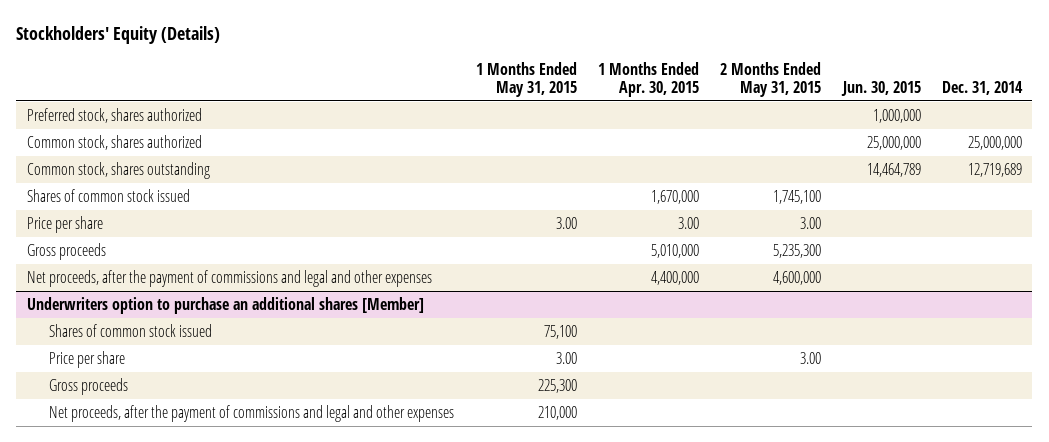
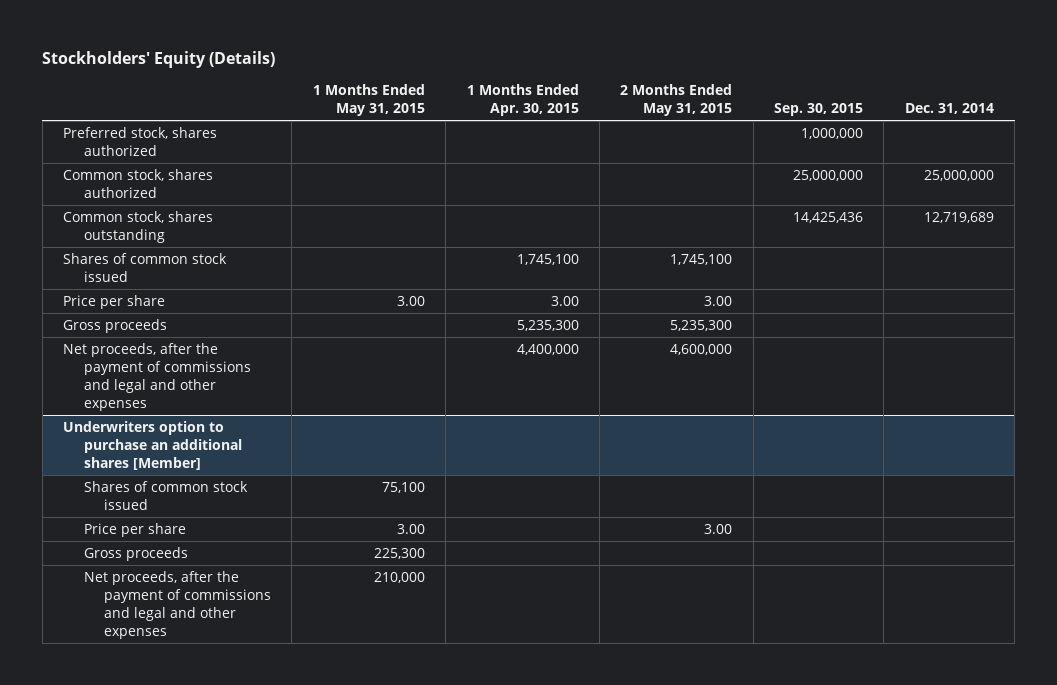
- | 1 Months Ended May 31, 2015 | 1 Months Ended Apr. 30, 2015 | 2 Months Ended May 31, 2015 | Jun. 30, 2015 | Dec. 31, 2014
+ | 1 Months Ended May 31, 2015 | 1 Months Ended Apr. 30, 2015 | 2 Months Ended May 31, 2015 | Sep. 30, 2015 | Dec. 31, 2014
- Shares of common stock issued | | 1,670,000 | 1,745,100 | |
+ Shares of common stock issued | | 1,745,100 | 1,745,100 | |
- Gross proceeds | | 5,010,000 | 5,235,300 | |
+ Gross proceeds | | 5,235,300 | 5,235,300 | |

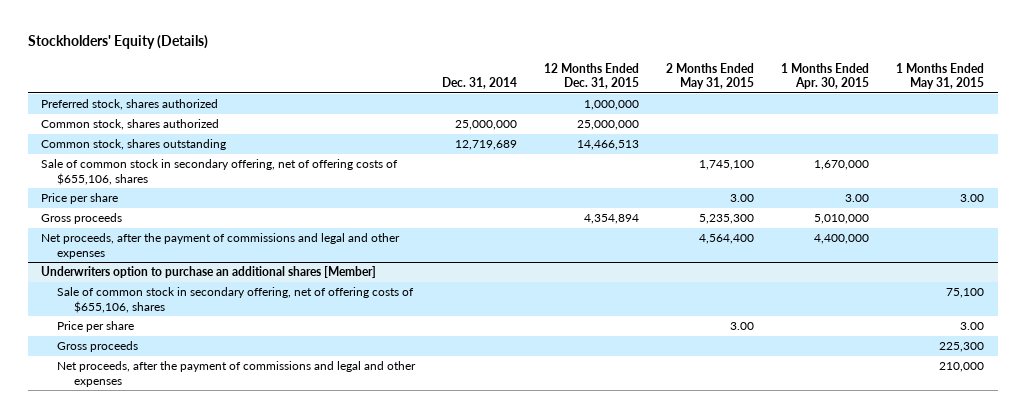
- | 1 Months Ended May 31, 2015 | 1 Months Ended Apr. 30, 2015 | 2 Months Ended May 31, 2015 | Sep. 30, 2015 | Dec. 31, 2014
+ | Dec. 31, 2014 | 12 Months Ended Dec. 31, 2015 | 2 Months Ended May 31, 2015 | 1 Months Ended Apr. 30, 2015 | 1 Months Ended May 31, 2015
- Shares of common stock issued | | 1,745,100 | 1,745,100 | |
+ Sale of common stock in secondary offering, net of offering costs of $655,106, shares | | | 1,745,100 | 1,670,000 |
- Gross proceeds | | 5,235,300 | 5,235,300 | |
- Net proceeds, after the payment of commissions and legal and other expenses | | 4,400,000 | 4,600,000 | |
+ Gross proceeds | | 4,354,894 | 5,235,300 | 5,010,000 |
+ Net proceeds, after the payment of commissions and legal and other expenses | | | 4,564,400 | 4,400,000 |
@ Underwriters option to purchase an additional shares [Member]
- Shares of common stock issued | 75,100 | | | |
+ Sale of common stock in secondary offering, net of offering costs of $655,106, shares | | | | | 75,100

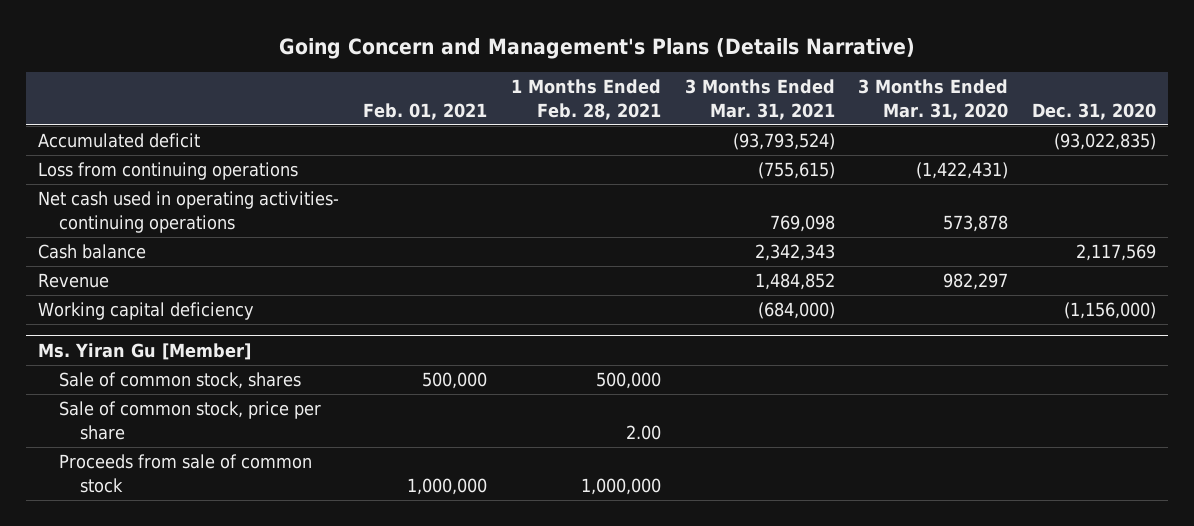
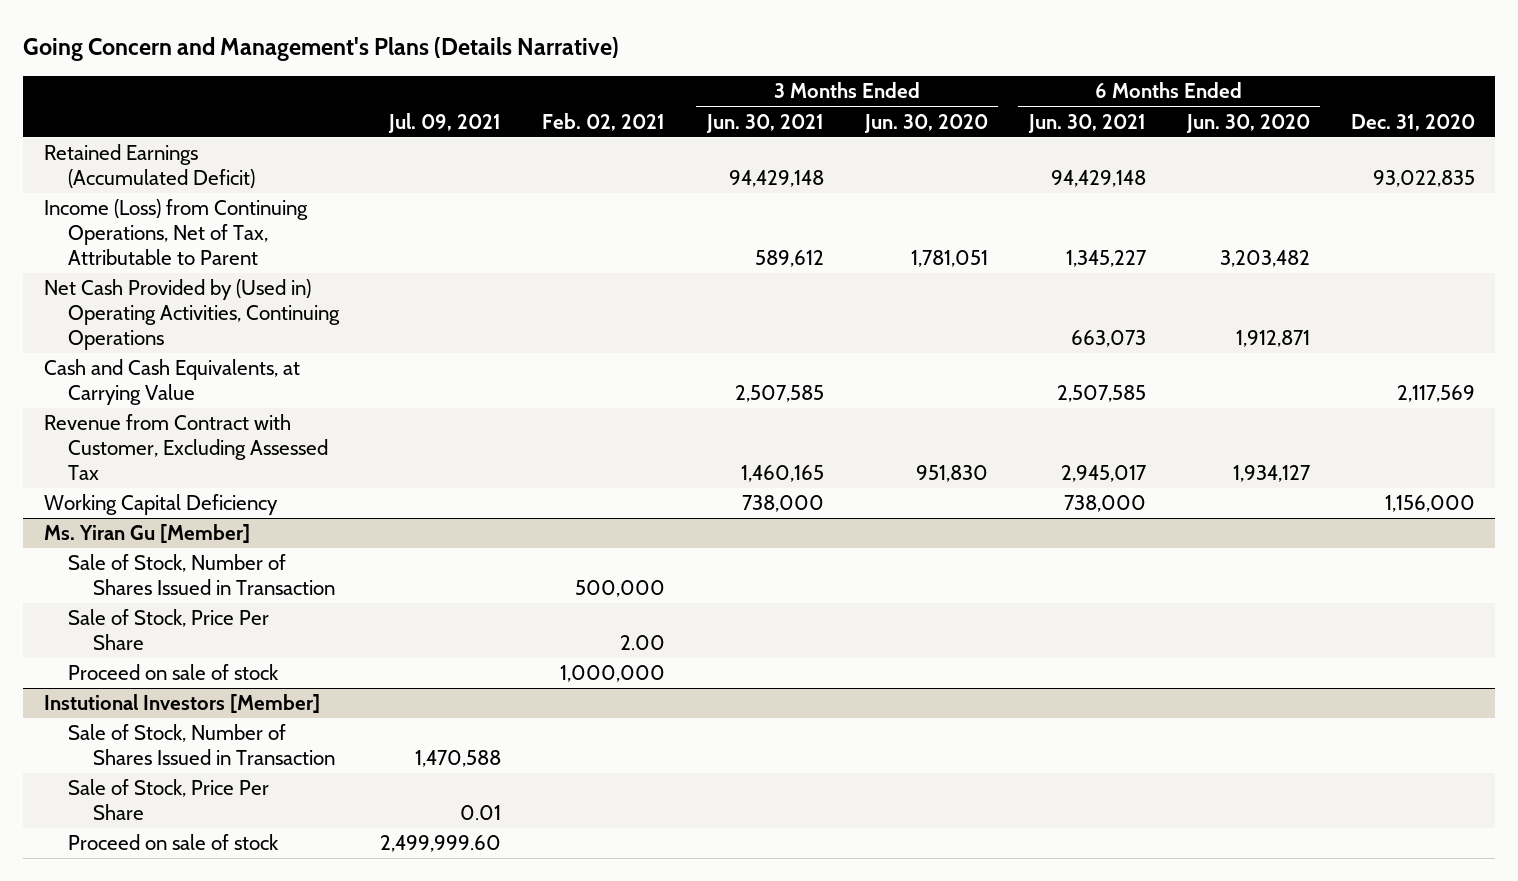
- | Feb. 01, 2021 | 1 Months Ended Feb. 28, 2021 | 3 Months Ended Mar. 31, 2021 | 3 Months Ended Mar. 31, 2020 | Dec. 31, 2020
+ | Jul. 09, 2021 | Feb. 02, 2021 | 3 Months Ended Jun. 30, 2021 | 3 Months Ended Jun. 30, 2020 | 6 Months Ended Jun. 30, 2021 | 6 Months Ended Jun. 30, 2020 | Dec. 31, 2020
- Accumulated deficit | | | (93,793,524) | | (93,022,835)
- Loss from continuing operations | | | (755,615) | (1,422,431) |
- Net cash used in operating activities- continuing operations | | | 769,098 | 573,878 |
- Cash balance | | | 2,342,343 | | 2,117,569
- Revenue | | | 1,484,852 | 982,297 |
- Working capital deficiency | | | (684,000) | | (1,156,000)
+ Retained Earnings (Accumulated Deficit) | | | 94,429,148 | | 94,429,148 | | 93,022,835
+ Income (Loss) from Continuing Operations, Net of Tax, Attributable to Parent | | | 589,612 | 1,781,051 | 1,345,227 | 3,203,482 |
+ Net Cash Provided by (Used in) Operating Activities, Continuing Operations | | | | | 663,073 | 1,912,871 |
+ Cash and Cash Equivalents, at Carrying Value | | | 2,507,585 | | 2,507,585 | | 2,117,569
+ Revenue from Contract with Customer, Excluding Assessed Tax | | | 1,460,165 | 951,830 | 2,945,017 | 1,934,127 |
+ Working Capital Deficiency | | | 738,000 | | 738,000 | | 1,156,000
@ Ms. Yiran Gu [Member]
- Sale of common stock, shares | 500,000 | 500,000 | | |
- Sale of common stock, price per share | | 2.00 | | |
- Proceeds from sale of common stock | 1,000,000 | 1,000,000 | | |
+ Sale of Stock, Number of Shares Issued in Transaction | | 500,000 | | | | |
+ Sale of Stock, Price Per Share | | 2.00 | | | | |
+ Proceed on sale of stock | | 1,000,000 | | | | |
+ Instutional Investors [Member]
+ Sale of Stock, Number of Shares Issued in Transaction | 1,470,588 | | | | | |
+ Sale of Stock, Price Per Share | 0.01 | | | | | |
+ Proceed on sale of stock | 2,499,999.60 | | | | | |

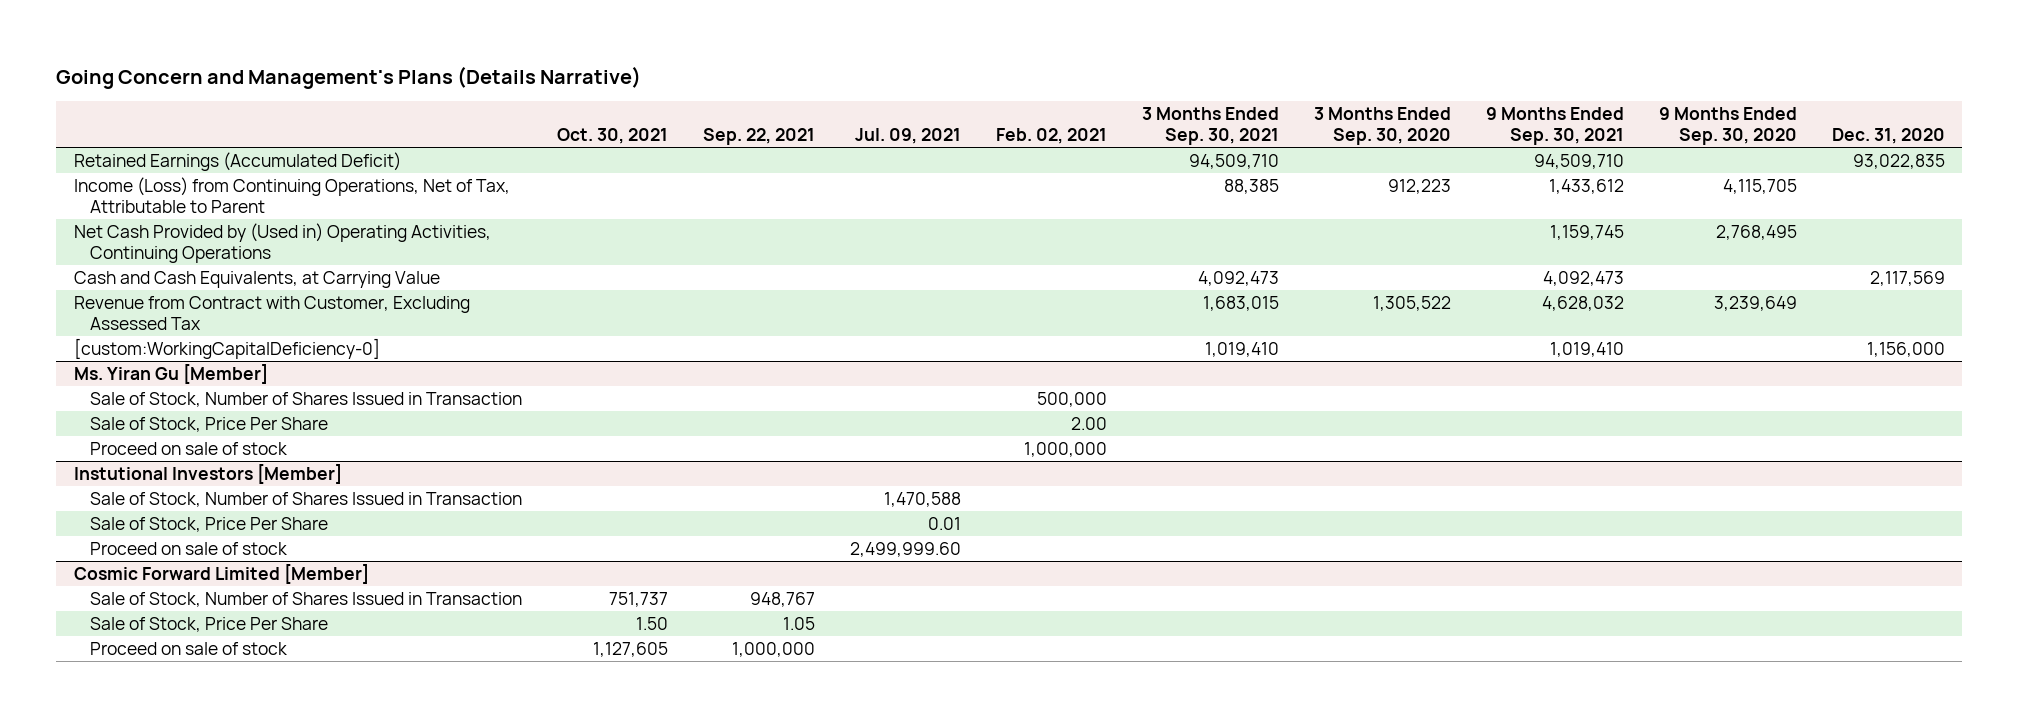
- | Jul. 09, 2021 | Feb. 02, 2021 | 3 Months Ended Jun. 30, 2021 | 3 Months Ended Jun. 30, 2020 | 6 Months Ended Jun. 30, 2021 | 6 Months Ended Jun. 30, 2020 | Dec. 31, 2020
+ | Oct. 30, 2021 | Sep. 22, 2021 | Jul. 09, 2021 | Feb. 02, 2021 | 3 Months Ended Sep. 30, 2021 | 3 Months Ended Sep. 30, 2020 | 9 Months Ended Sep. 30, 2021 | 9 Months Ended Sep. 30, 2020 | Dec. 31, 2020
- Working Capital Deficiency | | | 738,000 | | 738,000 | | 1,156,000
+ [custom:WorkingCapitalDeficiency-0] | | | | | 1,019,410 | | 1,019,410 | | 1,156,000
+ Cosmic Forward Limited [Member]
+ Sale of Stock, Number of Shares Issued in Transaction | 751,737 | 948,767 | | | | | | |
+ Sale of Stock, Price Per Share | 1.50 | 1.05 | | | | | | |
+ Proceed on sale of stock | 1,127,605 | 1,000,000 | | | | | | |

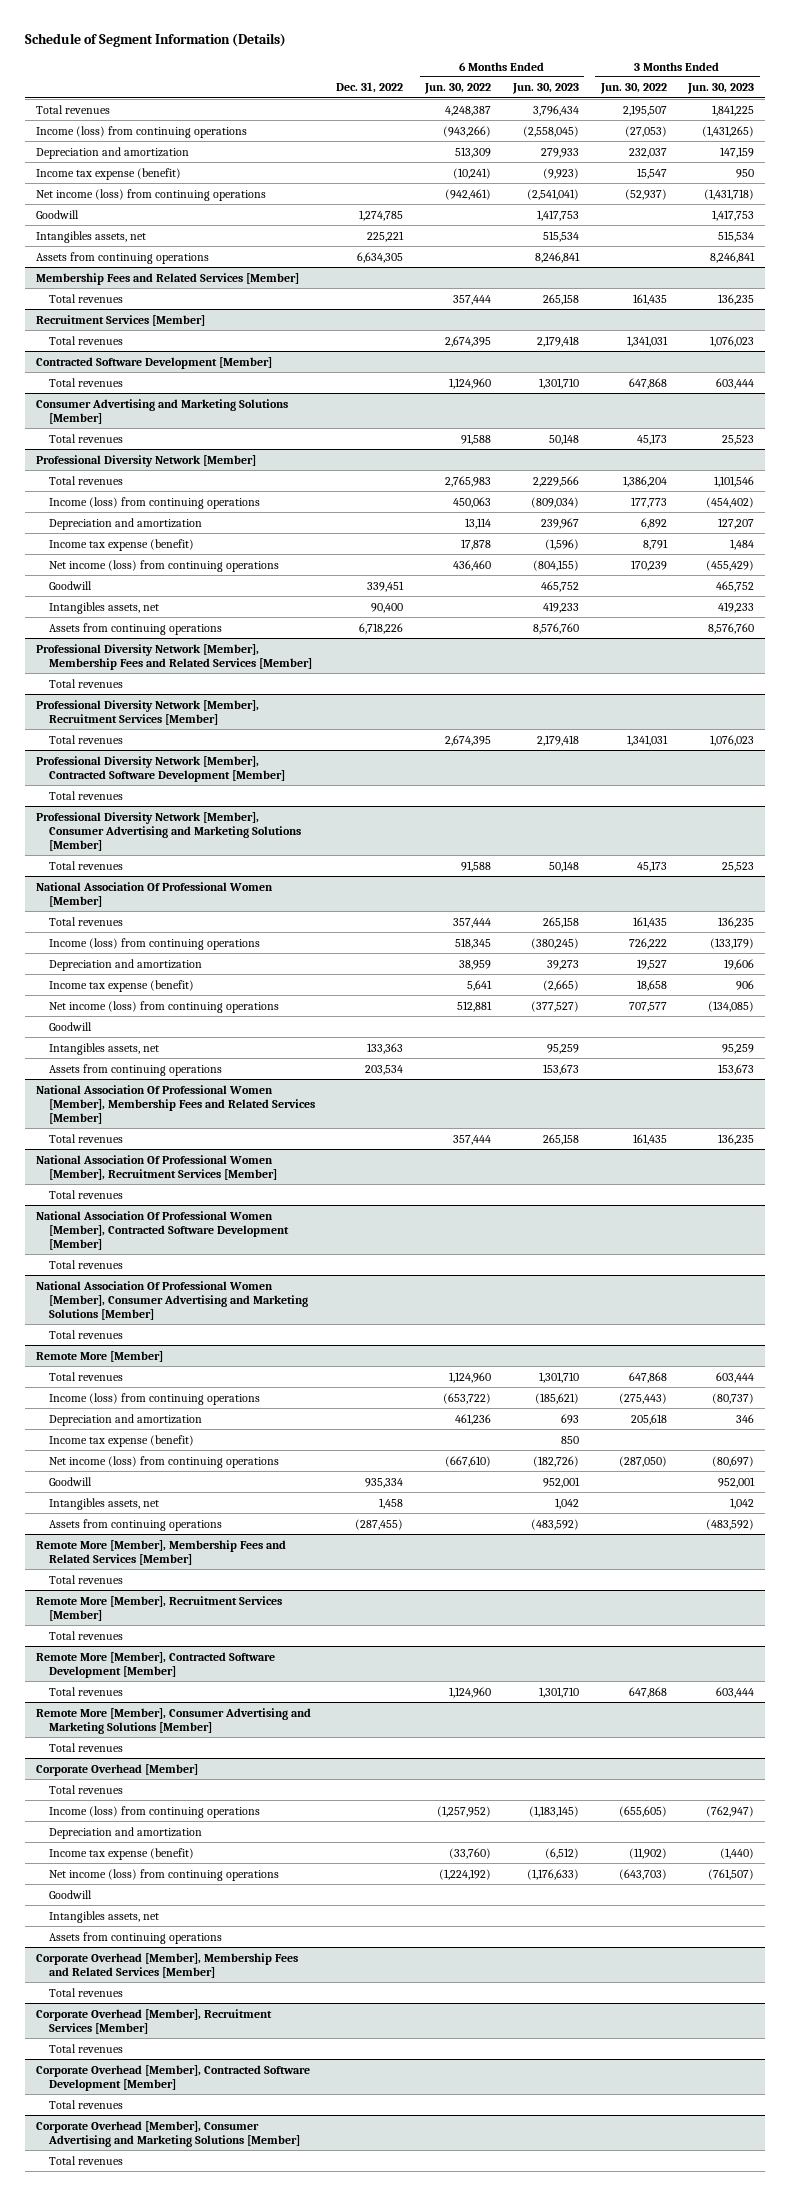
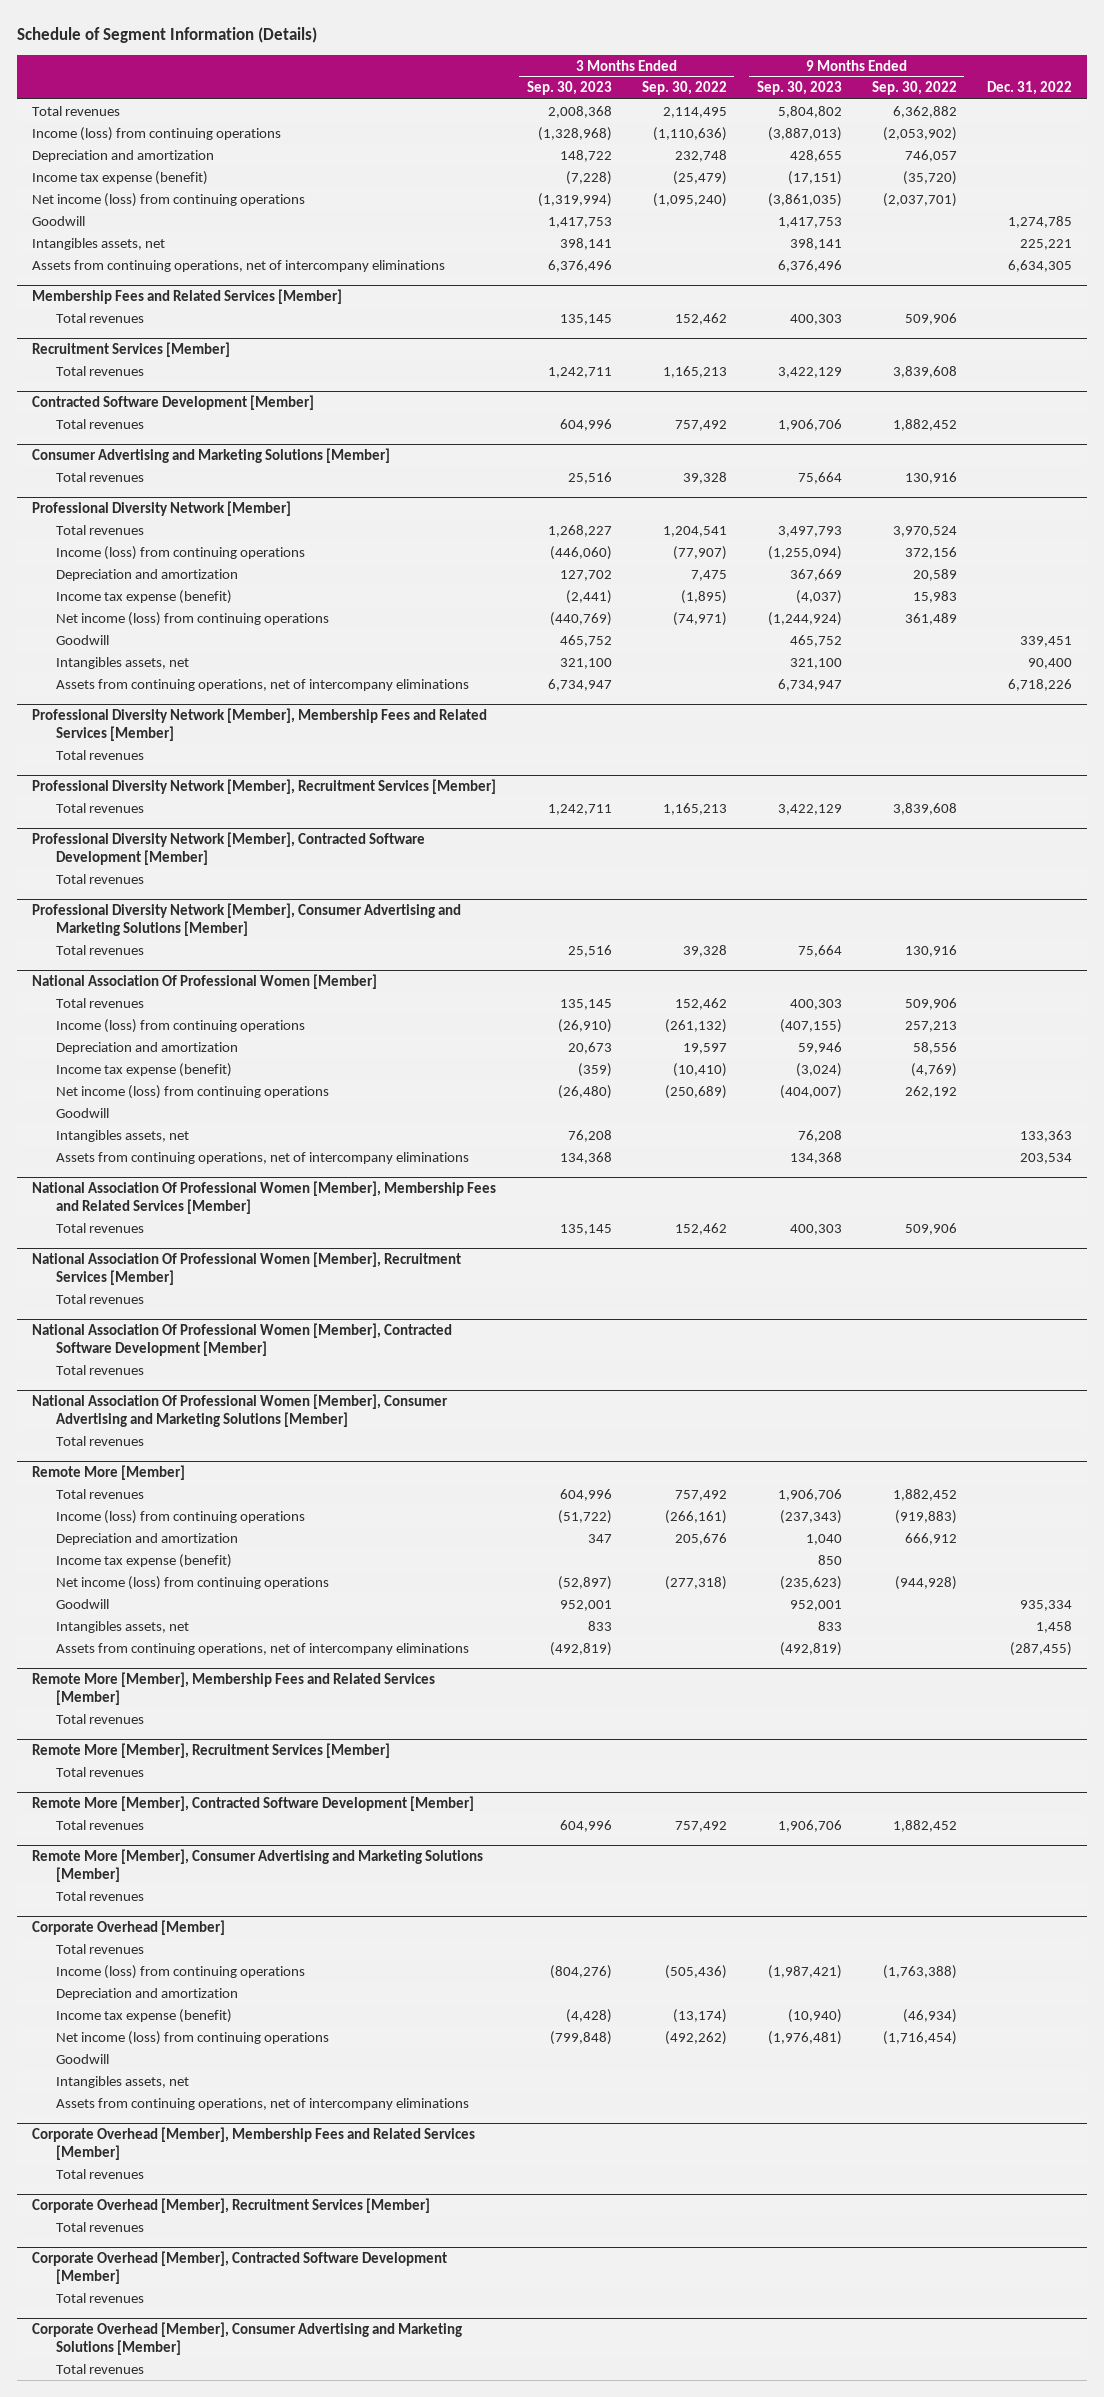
- | Dec. 31, 2022 | 6 Months Ended Jun. 30, 2022 | 6 Months Ended Jun. 30, 2023 | 3 Months Ended Jun. 30, 2022 | 3 Months Ended Jun. 30, 2023
+ | 3 Months Ended Sep. 30, 2023 | 3 Months Ended Sep. 30, 2022 | 9 Months Ended Sep. 30, 2023 | 9 Months Ended Sep. 30, 2022 | Dec. 31, 2022
- Assets from continuing operations | 6,634,305 | | 8,246,841 | | 8,246,841
+ Assets from continuing operations, net of intercompany eliminations | 6,376,496 | | 6,376,496 | | 6,634,305
@ Professional Diversity Network [Member]
- Assets from continuing operations | 6,718,226 | | 8,576,760 | | 8,576,760
+ Assets from continuing operations, net of intercompany eliminations | 6,734,947 | | 6,734,947 | | 6,718,226
@ National Association Of Professional Women [Member]
- Assets from continuing operations | 203,534 | | 153,673 | | 153,673
+ Assets from continuing operations, net of intercompany eliminations | 134,368 | | 134,368 | | 203,534
@ Remote More [Member]
- Assets from continuing operations | (287,455) | | (483,592) | | (483,592)
+ Assets from continuing operations, net of intercompany eliminations | (492,819) | | (492,819) | | (287,455)
@ Corporate Overhead [Member]
- Assets from continuing operations
+ Assets from continuing operations, net of intercompany eliminations

